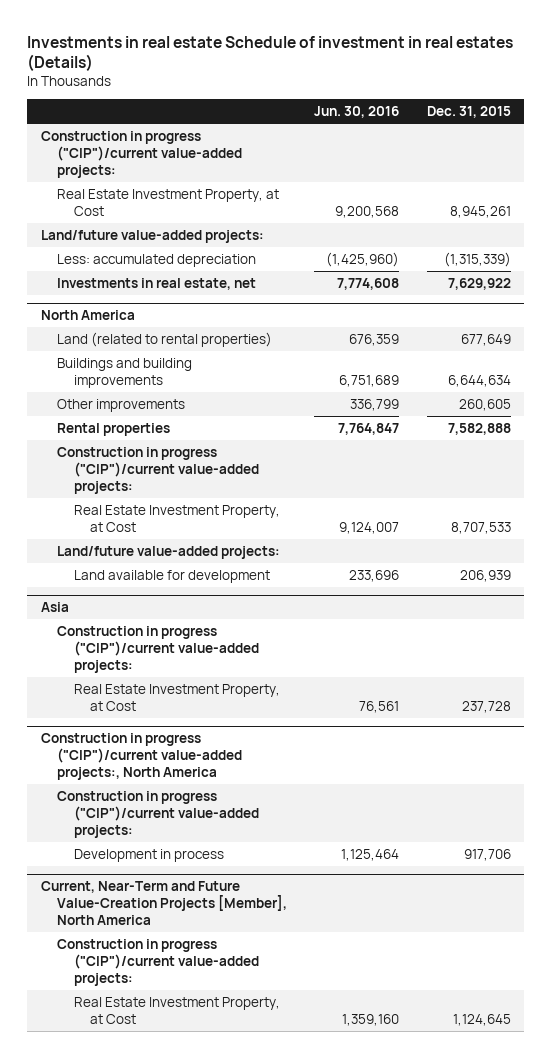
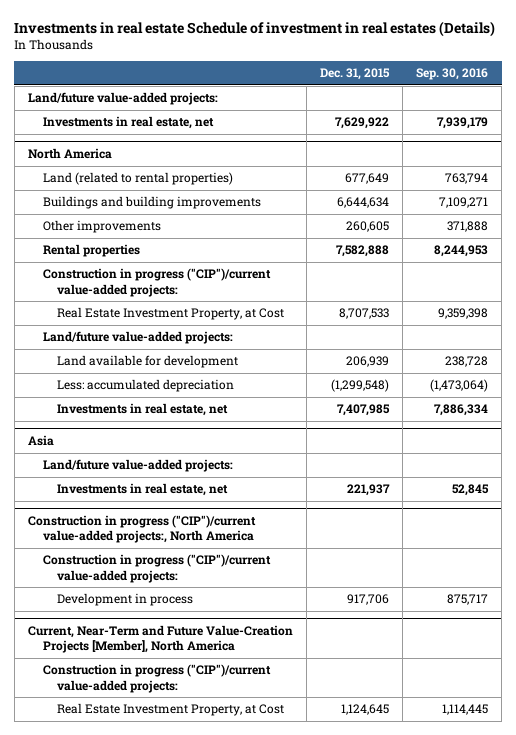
- | Jun. 30, 2016 | Dec. 31, 2015
+ | Dec. 31, 2015 | Sep. 30, 2016
- Construction in progress ("CIP")/current value-added projects:
- Real Estate Investment Property, at Cost | 9,200,568 | 8,945,261
- Less: accumulated depreciation | (1,425,960) | (1,315,339)
@ North America
+ Less: accumulated depreciation | (1,299,548) | (1,473,064)
+ Investments in real estate, net | 7,407,985 | 7,886,334
@ Asia
- Construction in progress ("CIP")/current value-added projects:
- Real Estate Investment Property, at Cost | 76,561 | 237,728
+ Land/future value-added projects:
+ Investments in real estate, net | 221,937 | 52,845

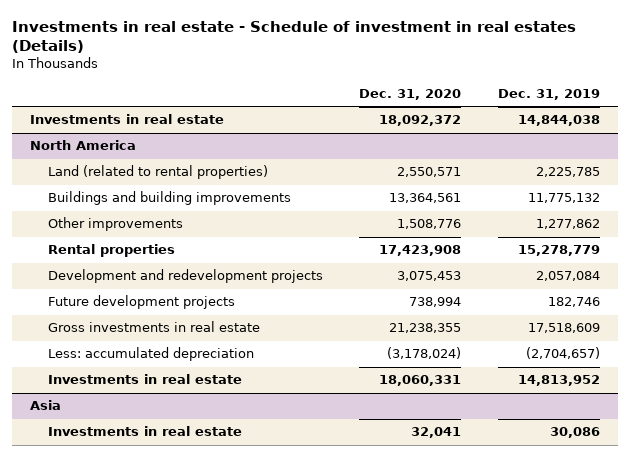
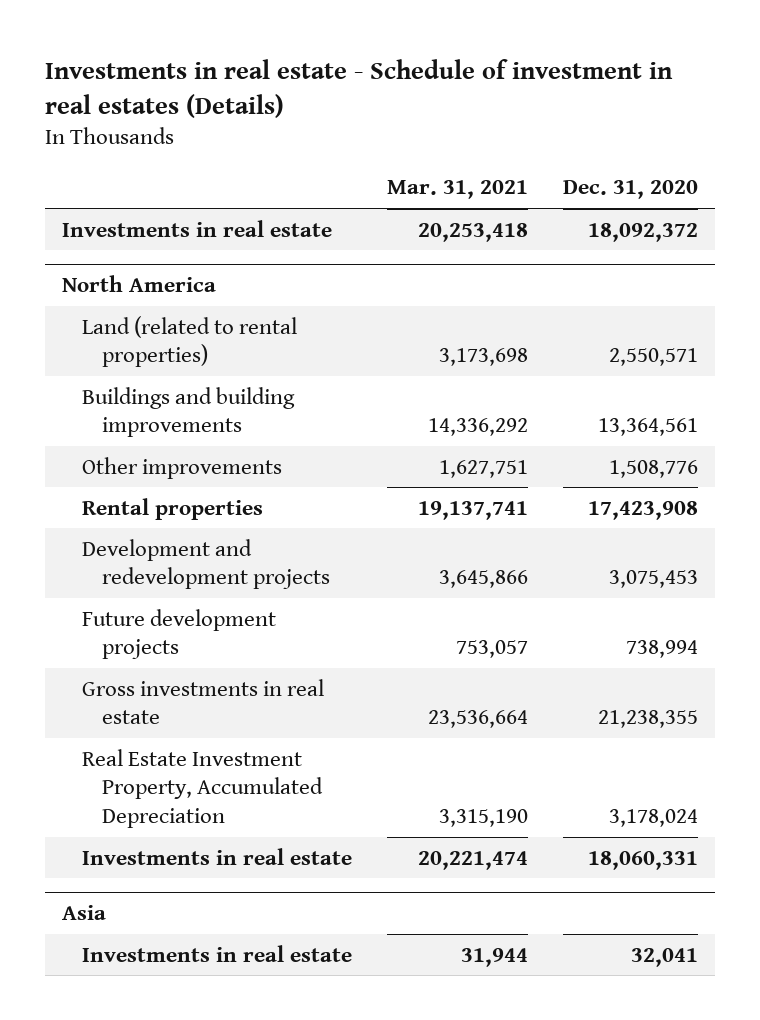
- | Dec. 31, 2020 | Dec. 31, 2019
+ | Mar. 31, 2021 | Dec. 31, 2020
@ North America
- Less: accumulated depreciation | (3,178,024) | (2,704,657)
+ Real Estate Investment Property, Accumulated Depreciation | 3,315,190 | 3,178,024

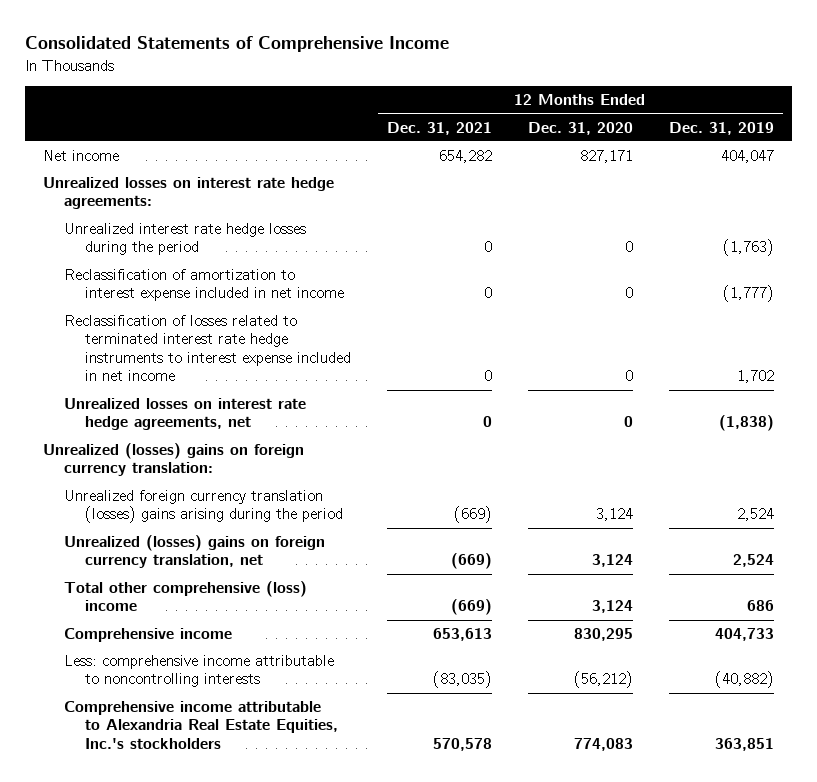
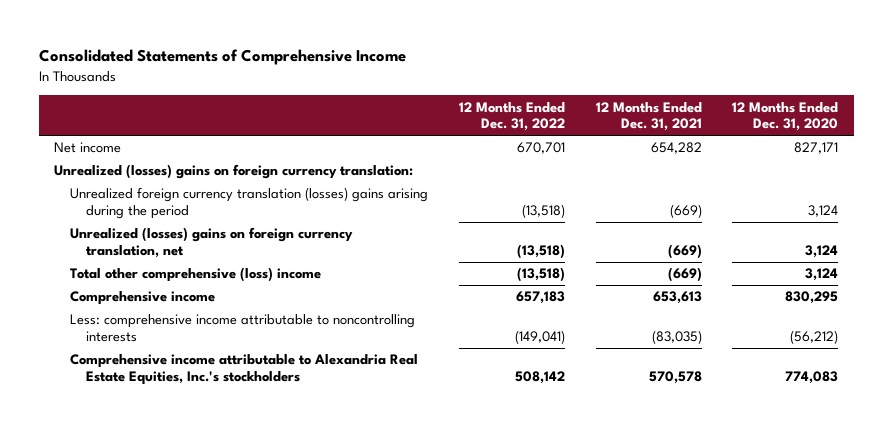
- | 12 Months Ended Dec. 31, 2021 | 12 Months Ended Dec. 31, 2020 | 12 Months Ended Dec. 31, 2019
+ | 12 Months Ended Dec. 31, 2022 | 12 Months Ended Dec. 31, 2021 | 12 Months Ended Dec. 31, 2020
- Unrealized losses on interest rate hedge agreements:
- Unrealized interest rate hedge losses during the period | 0 | 0 | (1,763)
- Reclassification of amortization to interest expense included in net income | 0 | 0 | (1,777)
- Reclassification of losses related to terminated interest rate hedge instruments to interest expense included in net income | 0 | 0 | 1,702
- Unrealized losses on interest rate hedge agreements, net | 0 | 0 | (1,838)

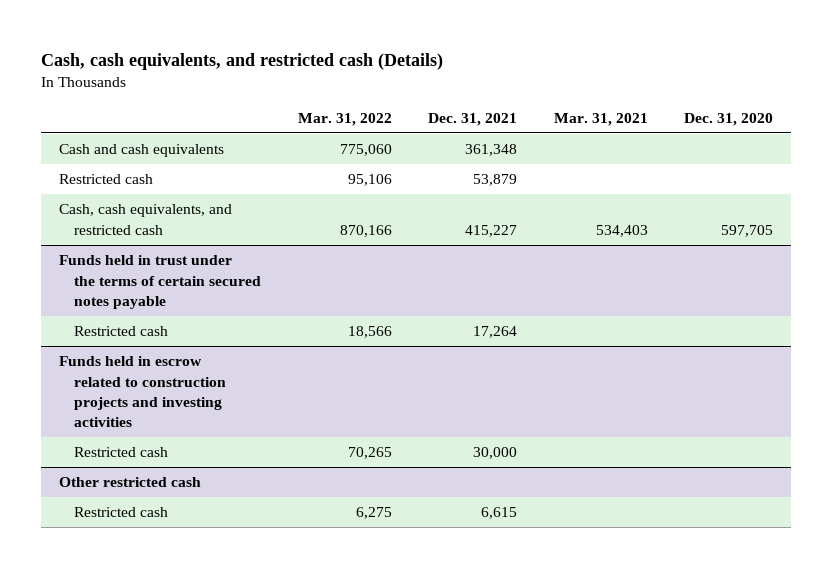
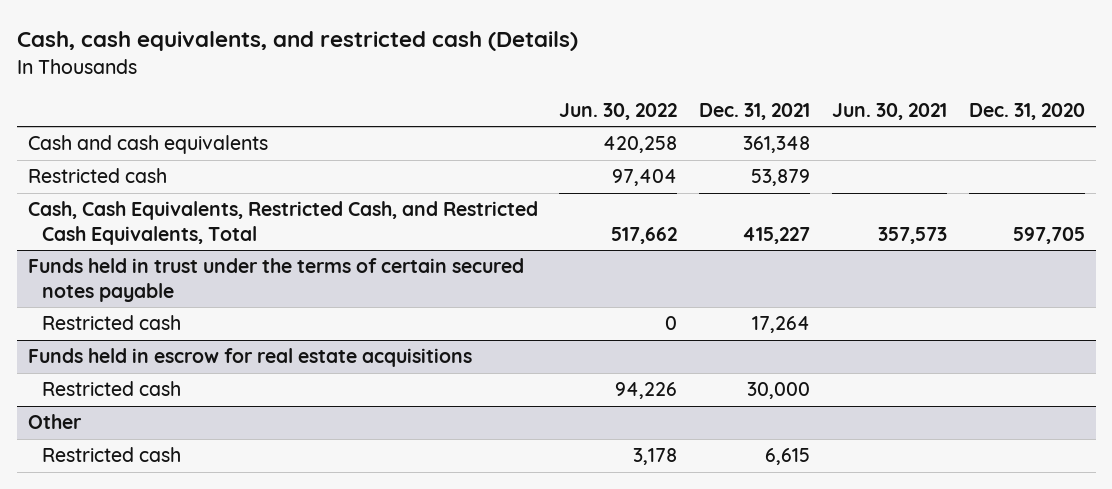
- | Mar. 31, 2022 | Dec. 31, 2021 | Mar. 31, 2021 | Dec. 31, 2020
+ | Jun. 30, 2022 | Dec. 31, 2021 | Jun. 30, 2021 | Dec. 31, 2020
- Cash, cash equivalents, and restricted cash | 870,166 | 415,227 | 534,403 | 597,705
+ Cash, Cash Equivalents, Restricted Cash, and Restricted Cash Equivalents, Total | 517,662 | 415,227 | 357,573 | 597,705
- Funds held in escrow related to construction projects and investing activities
+ Funds held in escrow for real estate acquisitions
- Other restricted cash
+ Other

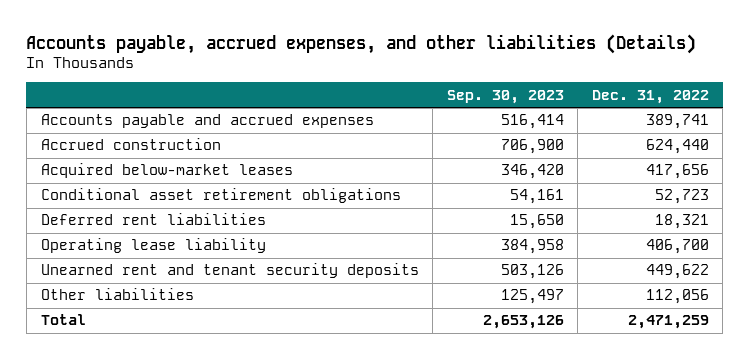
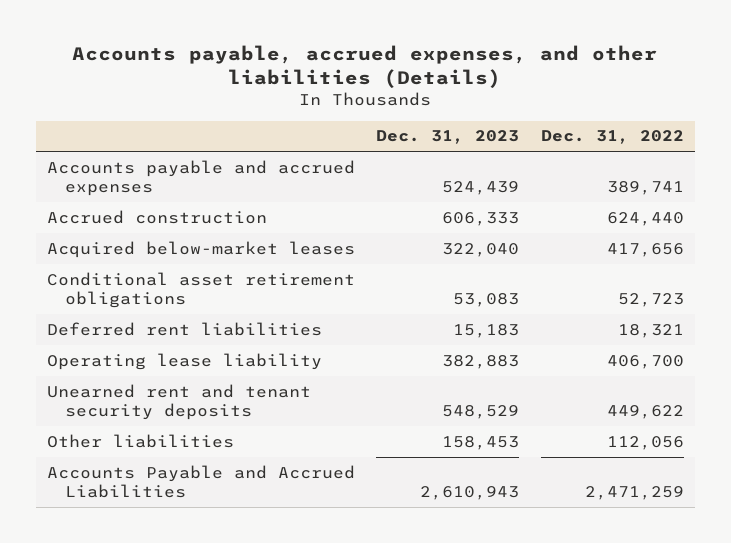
- | Sep. 30, 2023 | Dec. 31, 2022
+ | Dec. 31, 2023 | Dec. 31, 2022
- Total | 2,653,126 | 2,471,259
+ Accounts Payable and Accrued Liabilities | 2,610,943 | 2,471,259

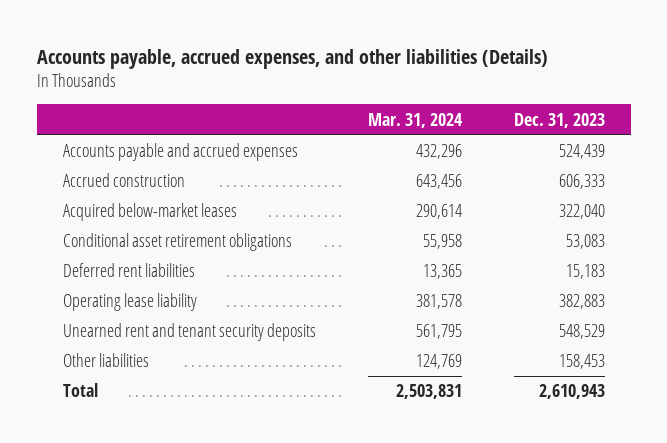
- | Dec. 31, 2023 | Dec. 31, 2022
+ | Mar. 31, 2024 | Dec. 31, 2023
- Accounts Payable and Accrued Liabilities | 2,610,943 | 2,471,259
+ Total | 2,503,831 | 2,610,943

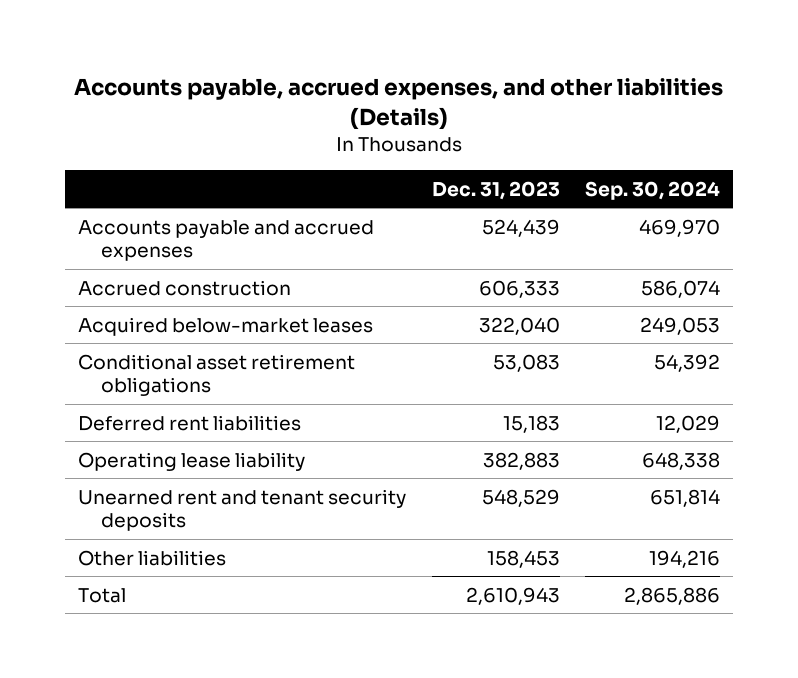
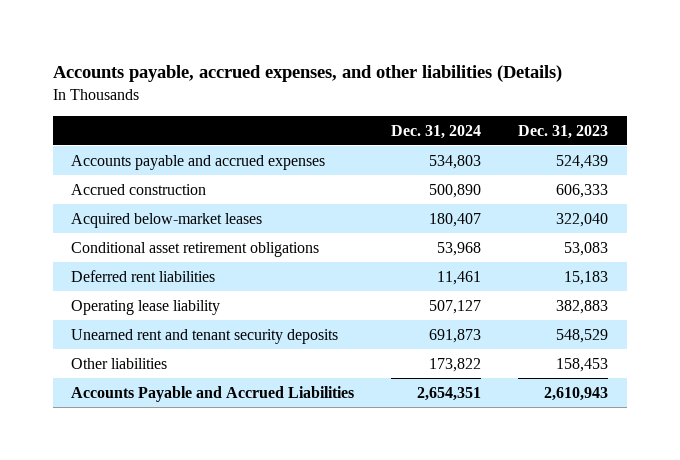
- | Dec. 31, 2023 | Sep. 30, 2024
+ | Dec. 31, 2024 | Dec. 31, 2023
- Total | 2,610,943 | 2,865,886
+ Accounts Payable and Accrued Liabilities | 2,654,351 | 2,610,943

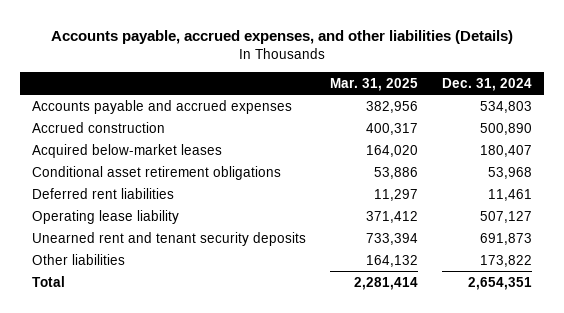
- | Dec. 31, 2024 | Dec. 31, 2023
+ | Mar. 31, 2025 | Dec. 31, 2024
- Accounts Payable and Accrued Liabilities | 2,654,351 | 2,610,943
+ Total | 2,281,414 | 2,654,351

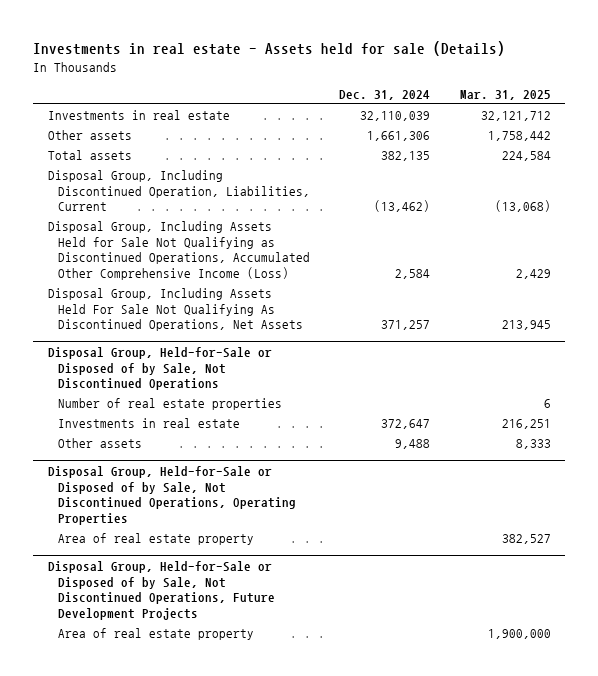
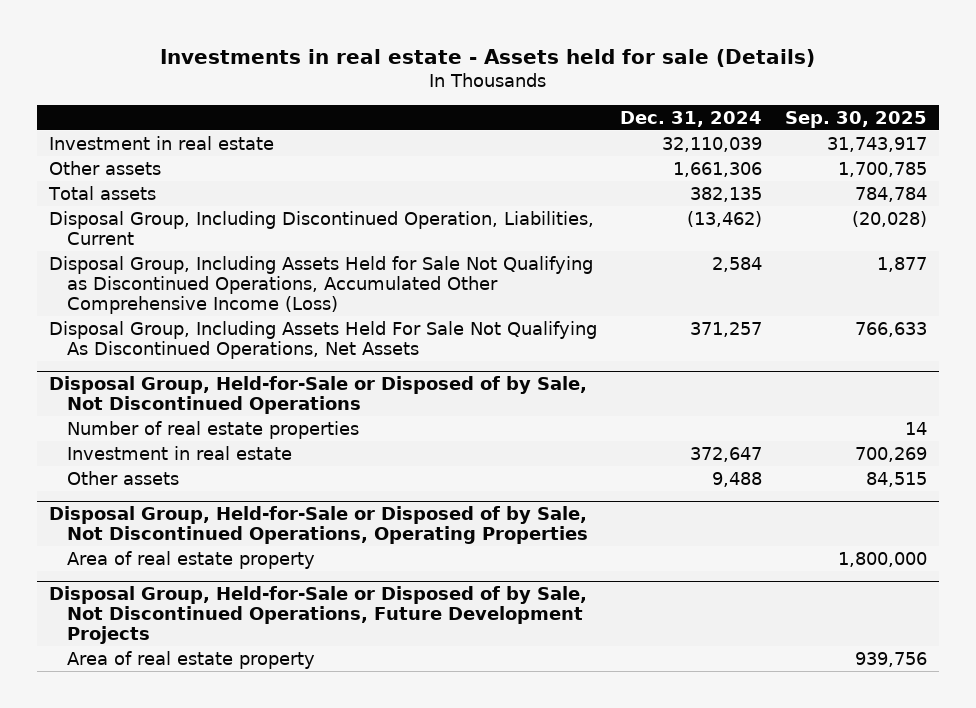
- | Dec. 31, 2024 | Mar. 31, 2025
+ | Dec. 31, 2024 | Sep. 30, 2025
- Investments in real estate | 32,110,039 | 32,121,712
+ Investment in real estate | 32,110,039 | 31,743,917
@ Disposal Group, Held-for-Sale or Disposed of by Sale, Not Discontinued Operations
- Investments in real estate | 372,647 | 216,251
+ Investment in real estate | 372,647 | 700,269

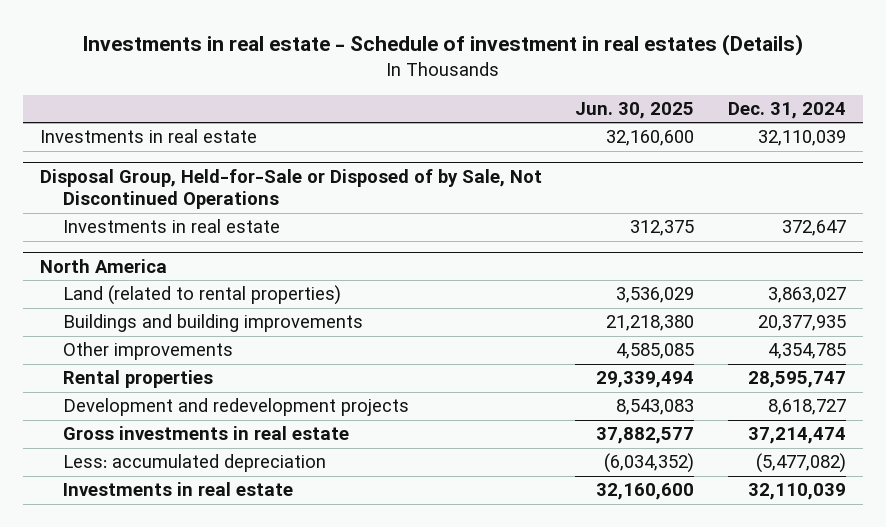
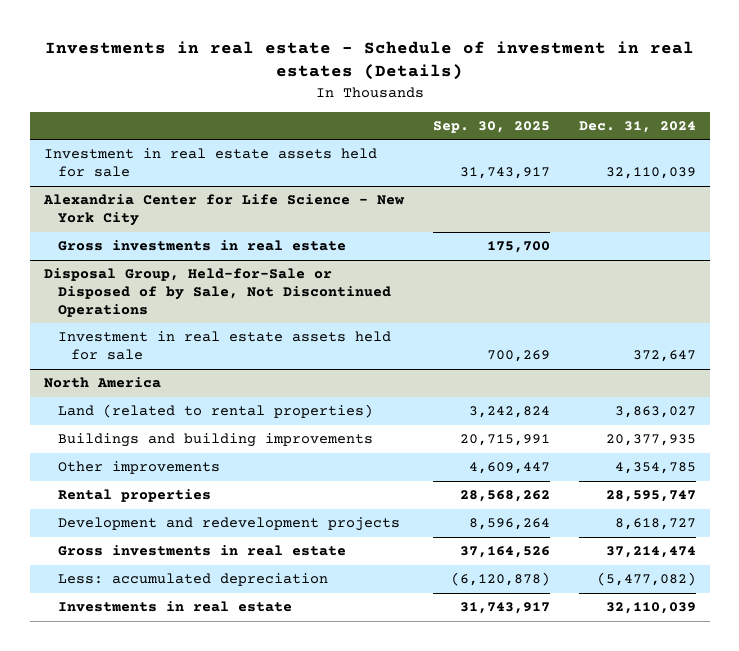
- | Jun. 30, 2025 | Dec. 31, 2024
+ | Sep. 30, 2025 | Dec. 31, 2024
- Investments in real estate | 32,160,600 | 32,110,039
+ Investment in real estate assets held for sale | 31,743,917 | 32,110,039
+ Alexandria Center for Life Science - New York City
+ Gross investments in real estate | 175,700 |
@ Disposal Group, Held-for-Sale or Disposed of by Sale, Not Discontinued Operations
- Investments in real estate | 312,375 | 372,647
+ Investment in real estate assets held for sale | 700,269 | 372,647

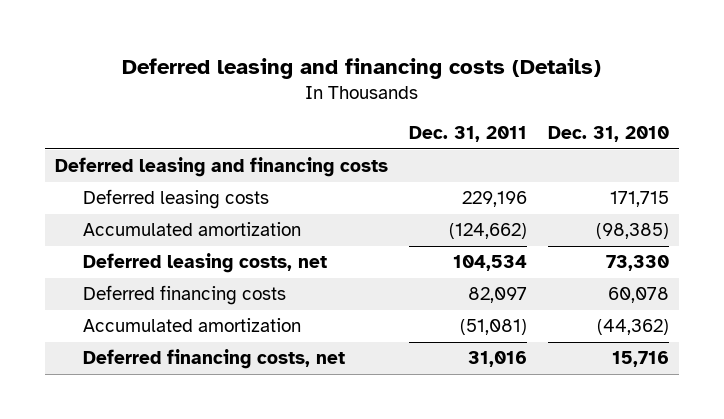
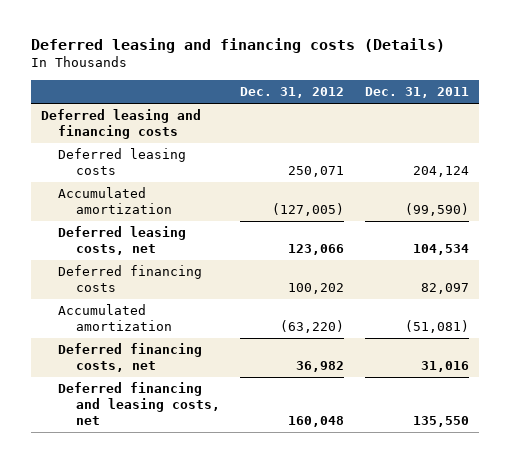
- | Dec. 31, 2011 | Dec. 31, 2010
+ | Dec. 31, 2012 | Dec. 31, 2011
- Deferred leasing costs | 229,196 | 171,715
- Accumulated amortization | (124,662) | (98,385)
+ Deferred leasing costs | 250,071 | 204,124
+ Accumulated amortization | (127,005) | (99,590)
+ Deferred financing and leasing costs, net | 160,048 | 135,550

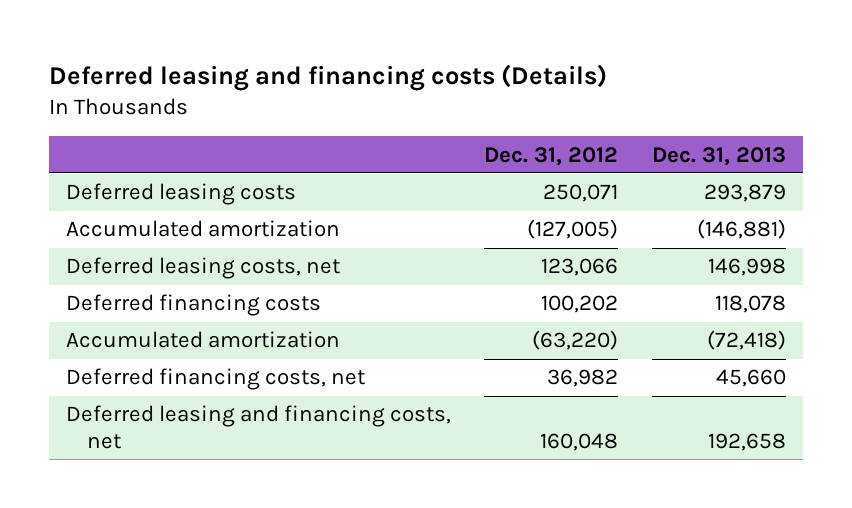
- | Dec. 31, 2012 | Dec. 31, 2011
+ | Dec. 31, 2012 | Dec. 31, 2013
- Deferred leasing and financing costs
- Deferred financing and leasing costs, net | 160,048 | 135,550
+ Deferred leasing and financing costs, net | 160,048 | 192,658

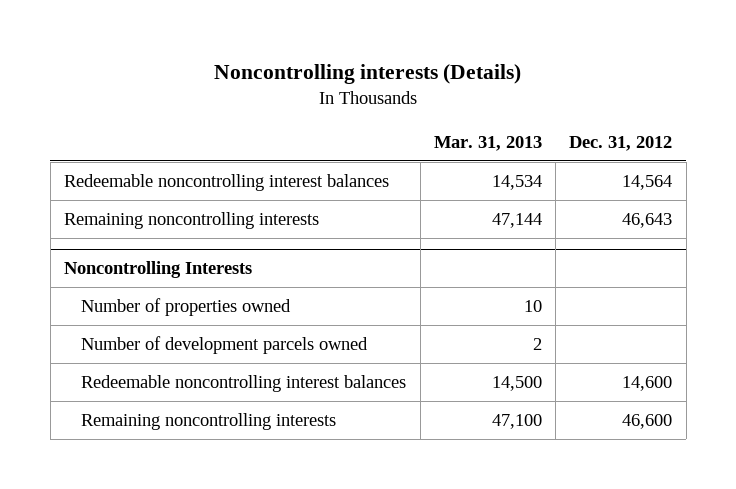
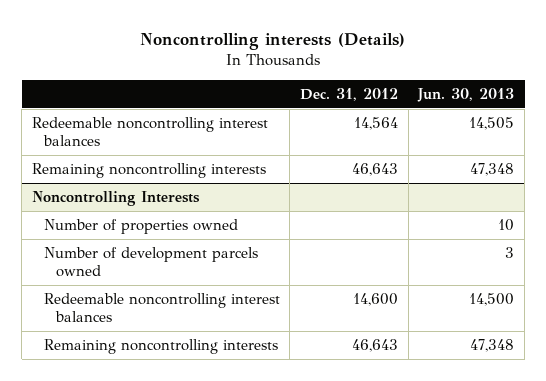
- | Mar. 31, 2013 | Dec. 31, 2012
+ | Dec. 31, 2012 | Jun. 30, 2013
@ Noncontrolling Interests
- Remaining noncontrolling interests | 47,100 | 46,600
+ Remaining noncontrolling interests | 46,643 | 47,348

